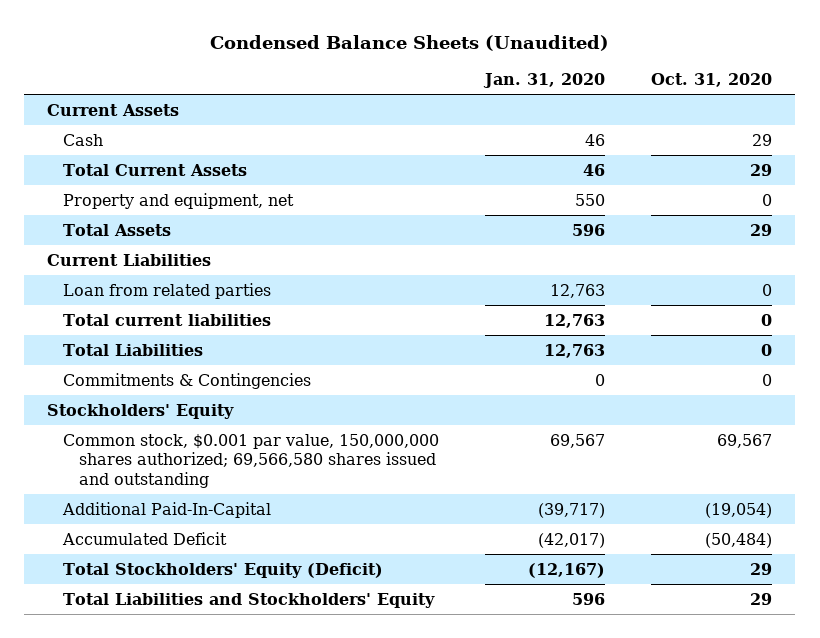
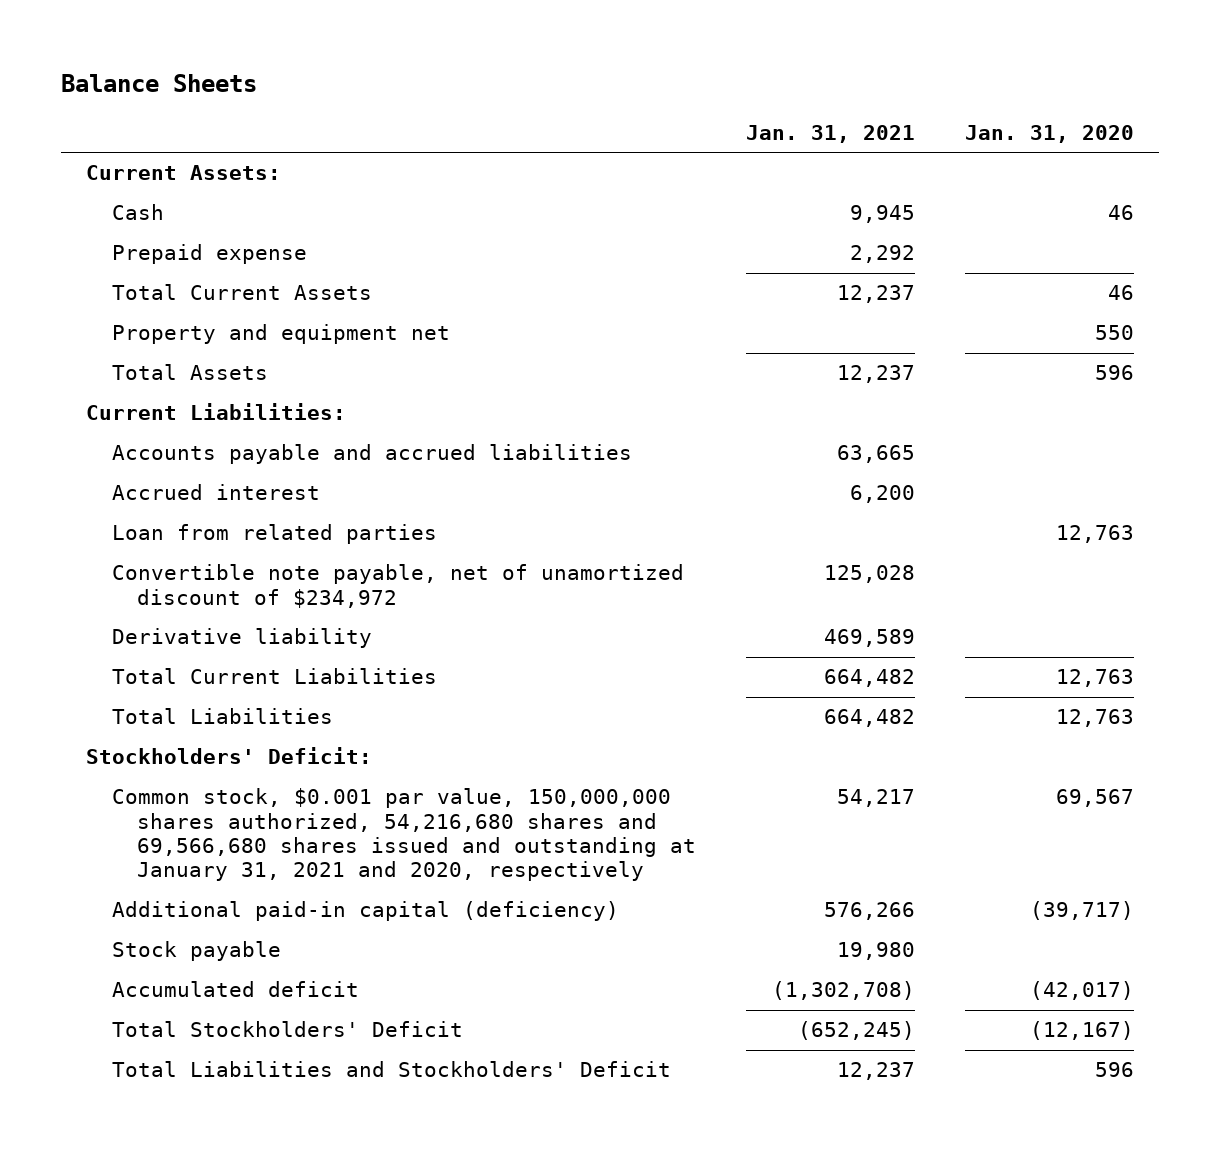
- Condensed Balance Sheets (Unaudited)
+ Balance Sheets
- | Jan. 31, 2020 | Oct. 31, 2020
+ | Jan. 31, 2021 | Jan. 31, 2020
- Current Assets
+ Current Assets:
+ Prepaid expense | 2,292 |
- Property and equipment, net | 550 | 0
+ Property and equipment net | | 550
- Current Liabilities
+ Current Liabilities:
+ Accounts payable and accrued liabilities | 63,665 |
+ Accrued interest | 6,200 |
- Total current liabilities | 12,763 | 0
+ Convertible note payable, net of unamortized discount of $234,972 | 125,028 |
+ Derivative liability | 469,589 |
+ Total Current Liabilities | 664,482 | 12,763
- Commitments & Contingencies | 0 | 0
- Stockholders' Equity
- Common stock, $0.001 par value, 150,000,000 shares authorized; 69,566,580 shares issued and outstanding | 69,567 | 69,567
- Additional Paid-In-Capital | (39,717) | (19,054)
- Accumulated Deficit | (42,017) | (50,484)
- Total Stockholders' Equity (Deficit) | (12,167) | 29
- Total Liabilities and Stockholders' Equity | 596 | 29
+ Stockholders' Deficit:
+ Common stock, $0.001 par value, 150,000,000 shares authorized, 54,216,680 shares and 69,566,680 shares issued and outstanding at January 31, 2021 and 2020, respectively | 54,217 | 69,567
+ Additional paid-in capital (deficiency) | 576,266 | (39,717)
+ Stock payable | 19,980 |
+ Accumulated deficit | (1,302,708) | (42,017)
+ Total Stockholders' Deficit | (652,245) | (12,167)
+ Total Liabilities and Stockholders' Deficit | 12,237 | 596

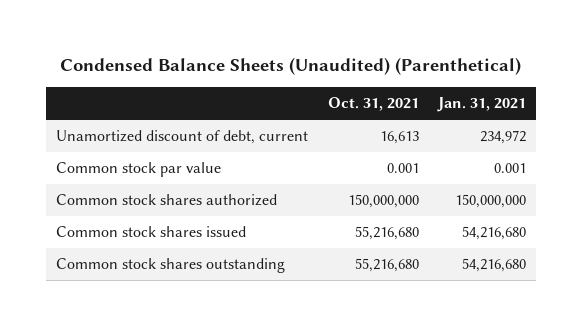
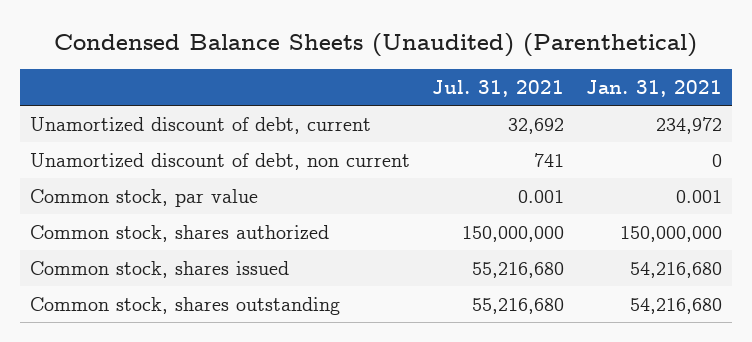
- | Oct. 31, 2021 | Jan. 31, 2021
+ | Jul. 31, 2021 | Jan. 31, 2021
- Common stock par value | 0.001 | 0.001
- Common stock shares authorized | 150,000,000 | 150,000,000
- Common stock shares issued | 55,216,680 | 54,216,680
- Common stock shares outstanding | 55,216,680 | 54,216,680
+ Unamortized discount of debt, non current | 741 | 0
+ Common stock, par value | 0.001 | 0.001
+ Common stock, shares authorized | 150,000,000 | 150,000,000
+ Common stock, shares issued | 55,216,680 | 54,216,680
+ Common stock, shares outstanding | 55,216,680 | 54,216,680

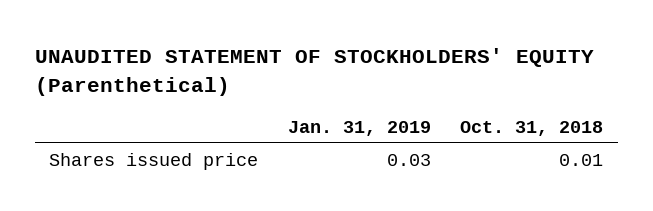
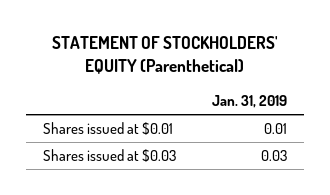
- UNAUDITED STATEMENT OF STOCKHOLDERS' EQUITY (Parenthetical)
+ STATEMENT OF STOCKHOLDERS' EQUITY (Parenthetical)
- | Jan. 31, 2019 | Oct. 31, 2018
+ | Jan. 31, 2019
- Shares issued price | 0.03 | 0.01
+ Shares issued at $0.01 | 0.01
+ Shares issued at $0.03 | 0.03

